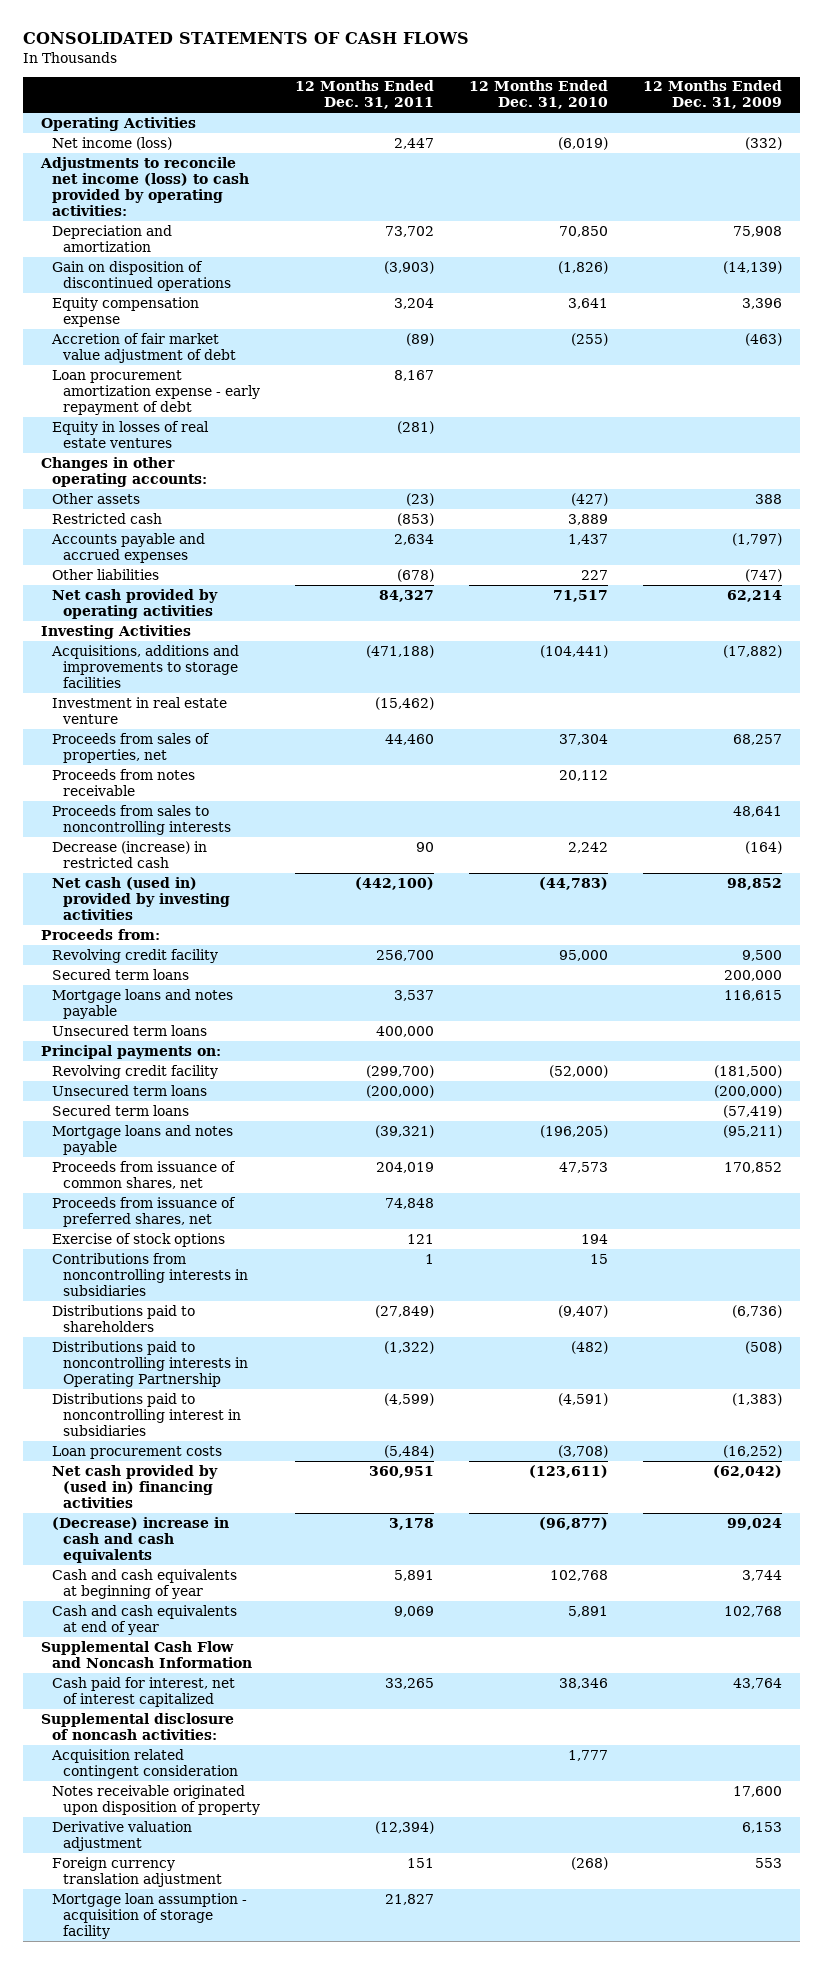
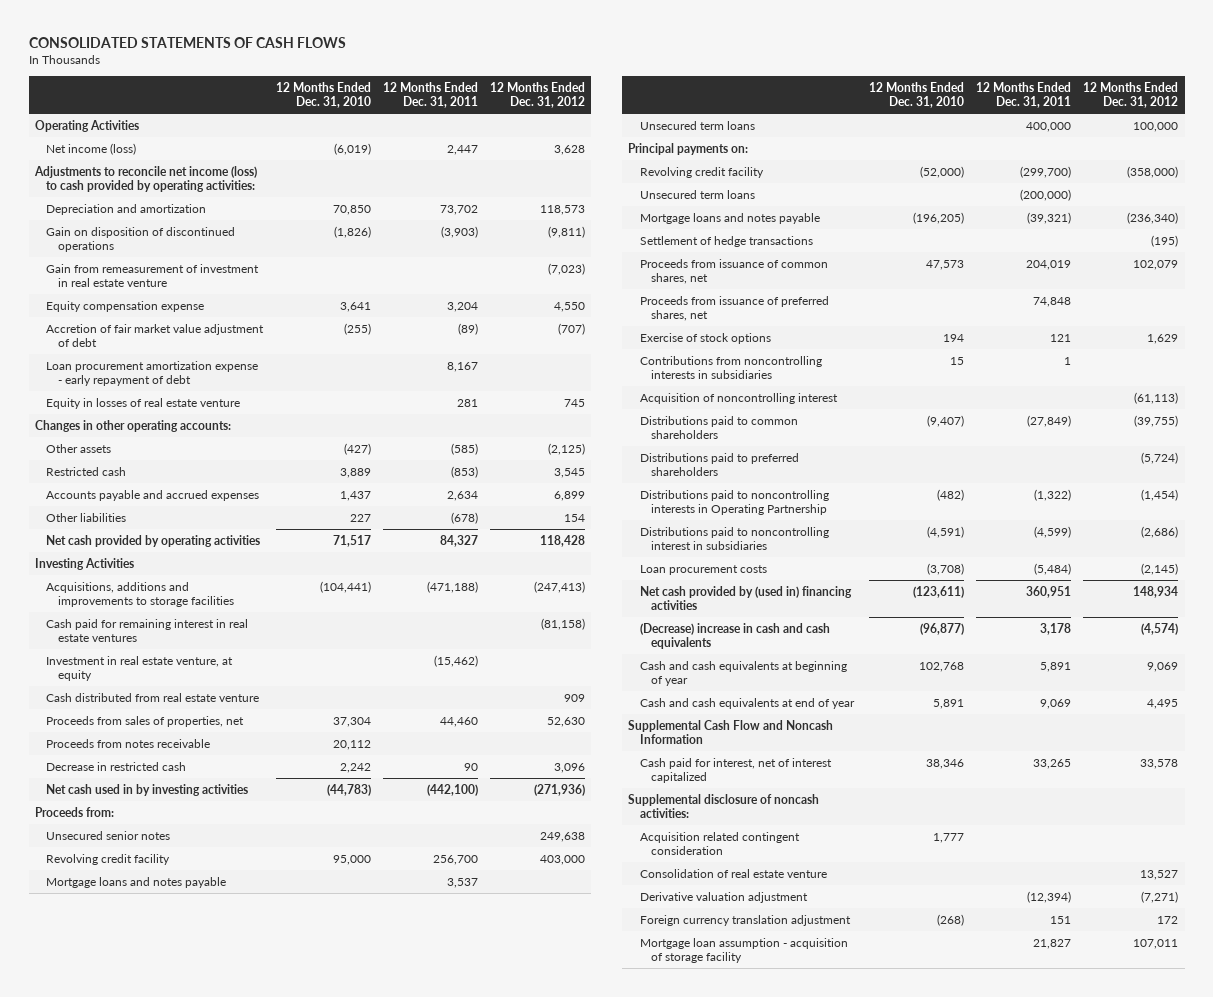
- | 12 Months Ended Dec. 31, 2011 | 12 Months Ended Dec. 31, 2010 | 12 Months Ended Dec. 31, 2009
+ | 12 Months Ended Dec. 31, 2010 | 12 Months Ended Dec. 31, 2011 | 12 Months Ended Dec. 31, 2012
+ Gain from remeasurement of investment in real estate venture | | | (7,023)
- Equity in losses of real estate ventures | (281) | |
+ Equity in losses of real estate venture | | 281 | 745
- Other assets | (23) | (427) | 388
+ Other assets | (427) | (585) | (2,125)
- Investment in real estate venture | (15,462) | |
+ Cash paid for remaining interest in real estate ventures | | | (81,158)
+ Investment in real estate venture, at equity | | (15,462) |
+ Cash distributed from real estate venture | | | 909
- Proceeds from sales to noncontrolling interests | | | 48,641
- Decrease (increase) in restricted cash | 90 | 2,242 | (164)
- Net cash (used in) provided by investing activities | (442,100) | (44,783) | 98,852
+ Decrease in restricted cash | 2,242 | 90 | 3,096
+ Net cash used in by investing activities | (44,783) | (442,100) | (271,936)
+ Unsecured senior notes | | | 249,638
- Secured term loans | | | 200,000
- Secured term loans | | | (57,419)
+ Settlement of hedge transactions | | | (195)
- Distributions paid to shareholders | (27,849) | (9,407) | (6,736)
+ Acquisition of noncontrolling interest | | | (61,113)
+ Distributions paid to common shareholders | (9,407) | (27,849) | (39,755)
+ Distributions paid to preferred shareholders | | | (5,724)
- Notes receivable originated upon disposition of property | | | 17,600
+ Consolidation of real estate venture | | | 13,527

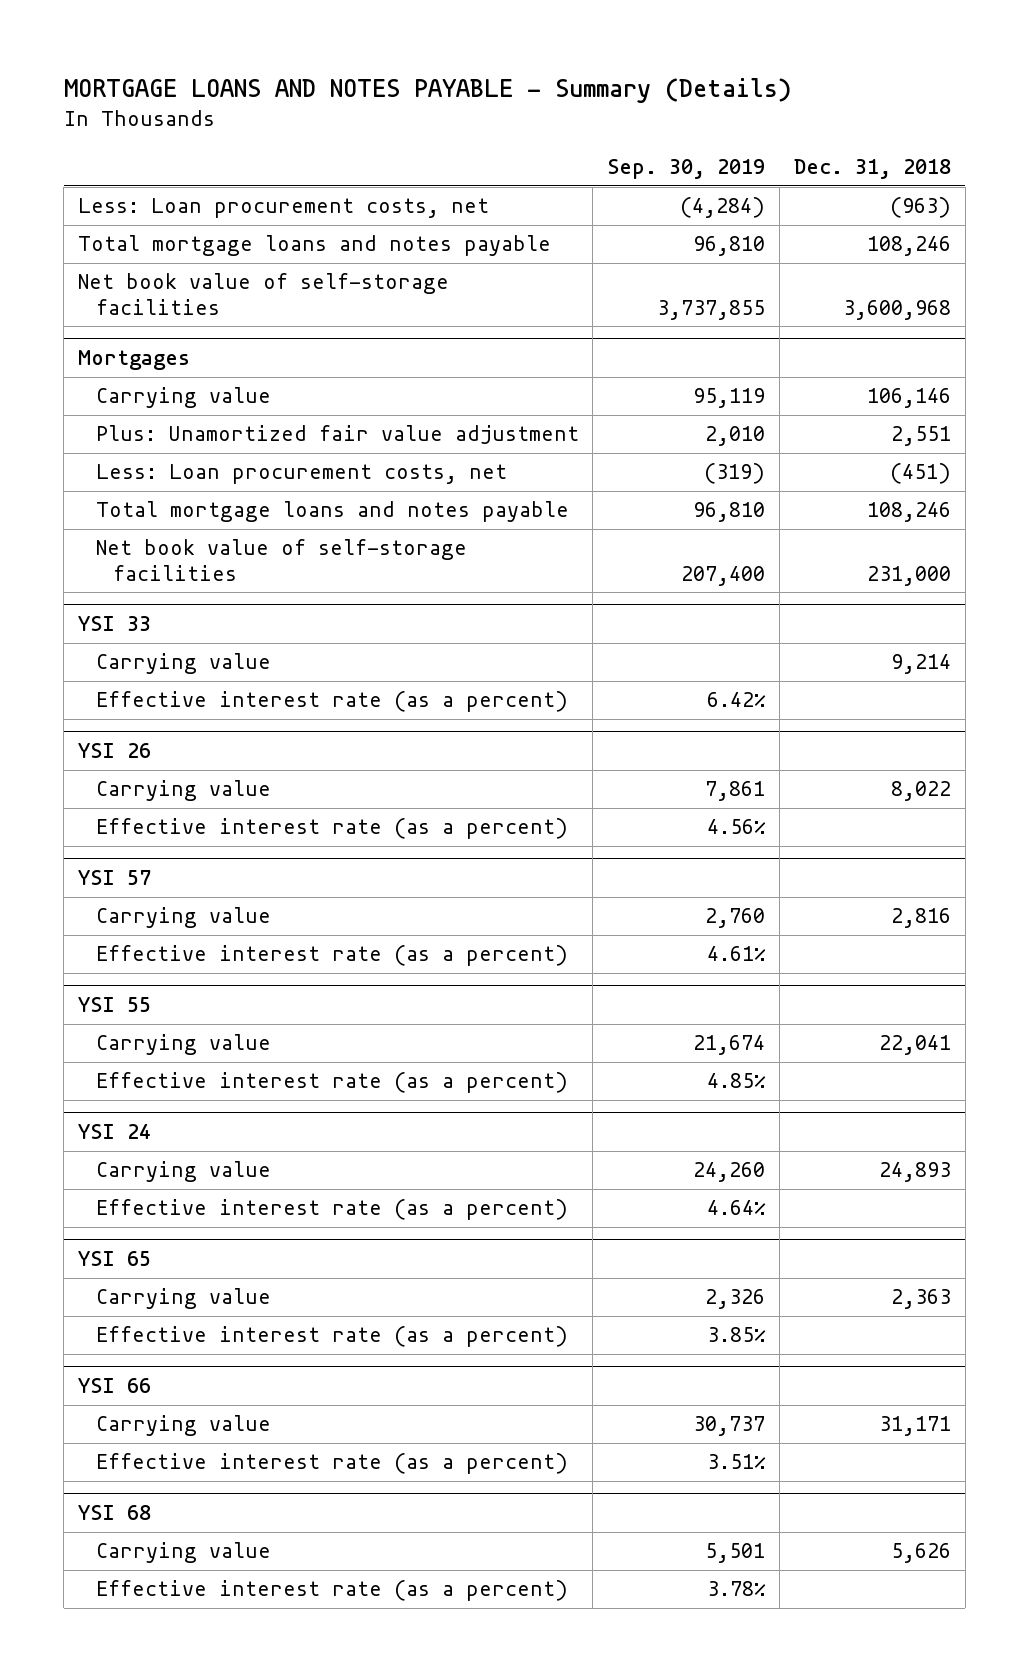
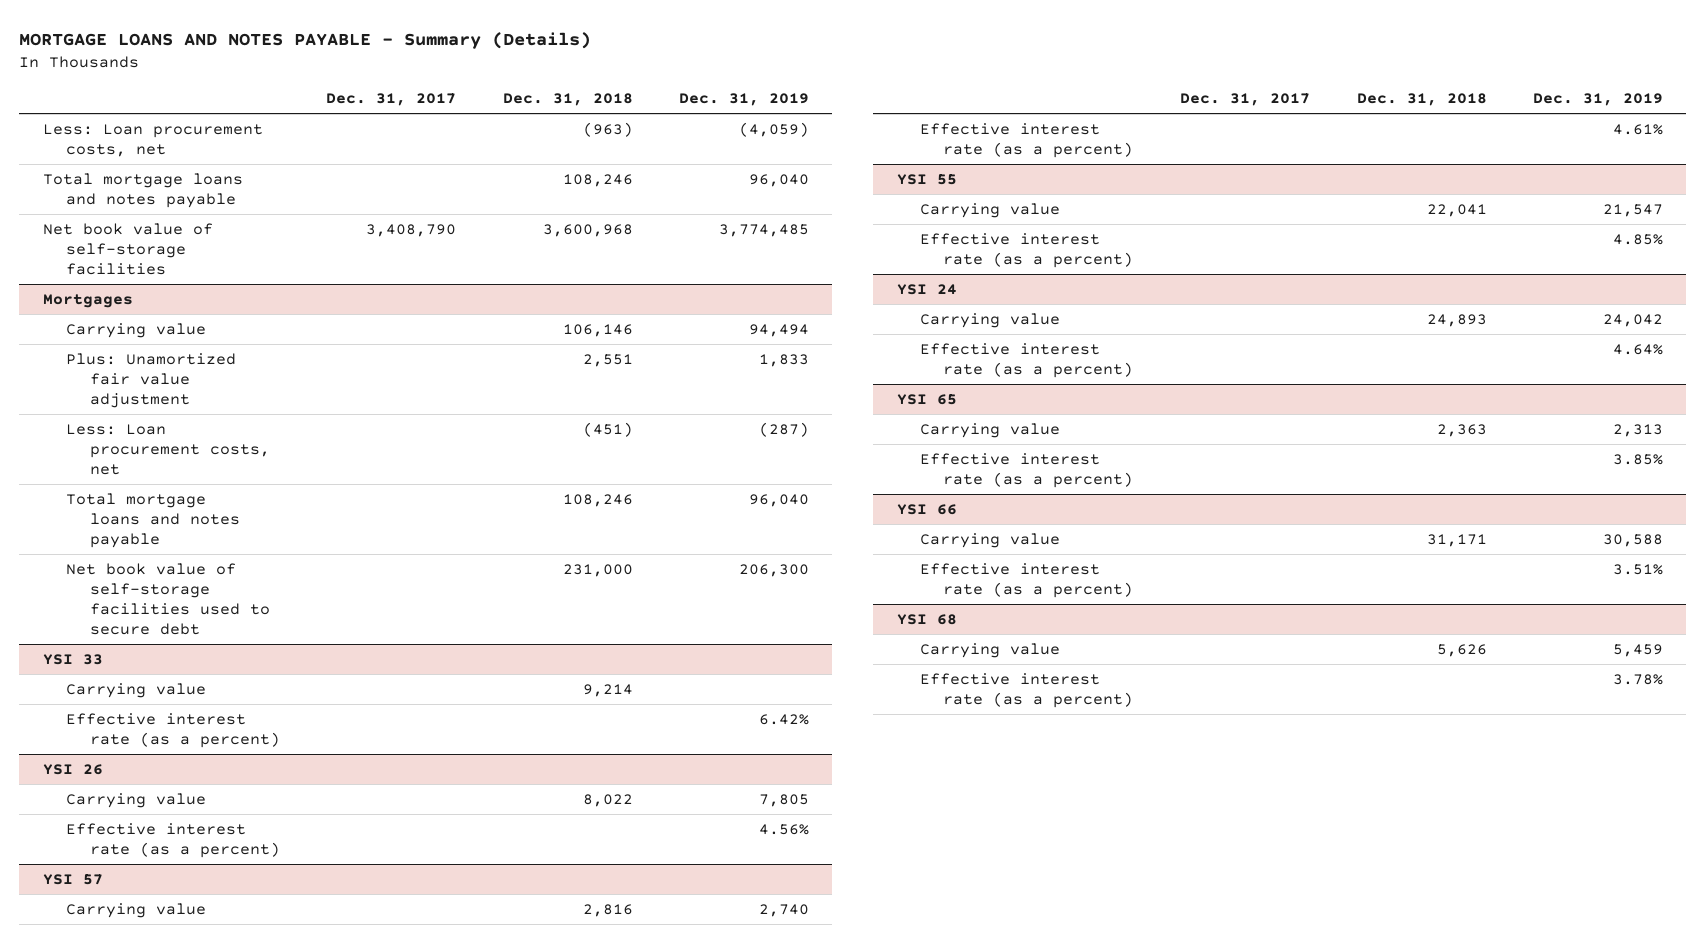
- | Sep. 30, 2019 | Dec. 31, 2018
+ | Dec. 31, 2017 | Dec. 31, 2018 | Dec. 31, 2019
@ Mortgages
- Net book value of self-storage facilities | 207,400 | 231,000
+ Net book value of self-storage facilities used to secure debt | | 231,000 | 206,300

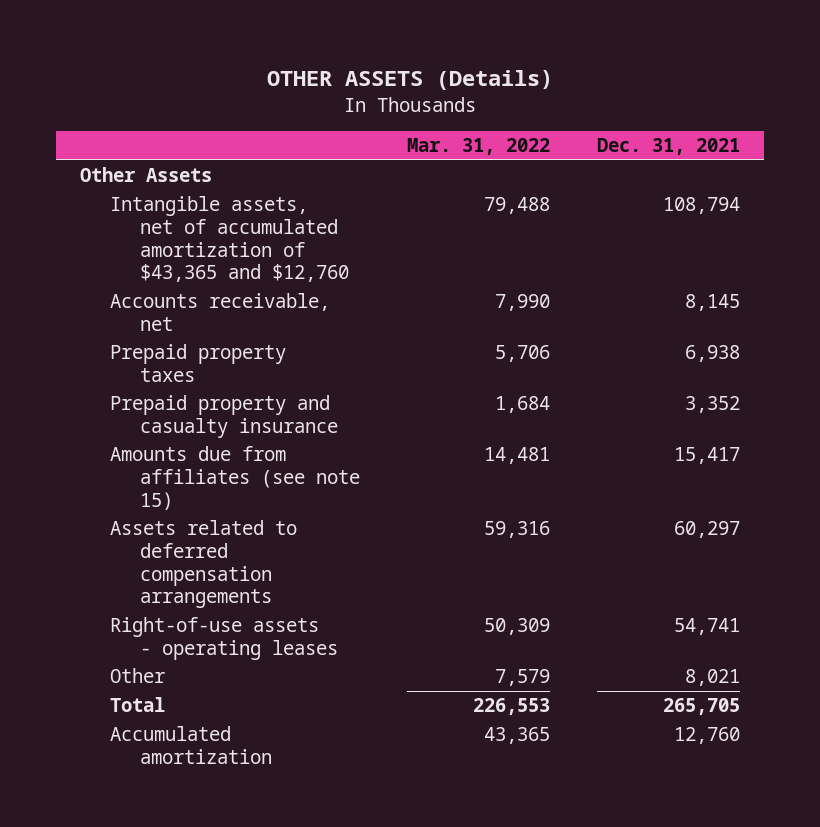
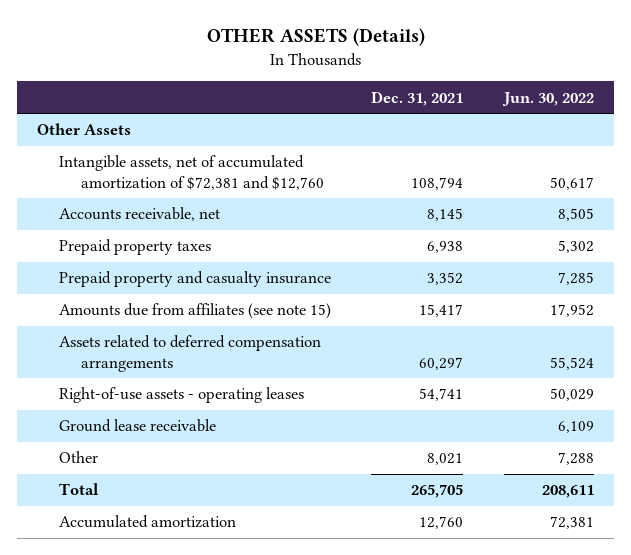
- | Mar. 31, 2022 | Dec. 31, 2021
+ | Dec. 31, 2021 | Jun. 30, 2022
- Intangible assets, net of accumulated amortization of $43,365 and $12,760 | 79,488 | 108,794
+ Intangible assets, net of accumulated amortization of $72,381 and $12,760 | 108,794 | 50,617
+ Ground lease receivable | | 6,109

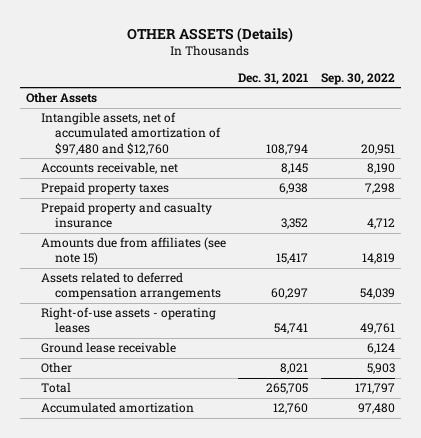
- | Dec. 31, 2021 | Jun. 30, 2022
+ | Dec. 31, 2021 | Sep. 30, 2022
- Intangible assets, net of accumulated amortization of $72,381 and $12,760 | 108,794 | 50,617
+ Intangible assets, net of accumulated amortization of $97,480 and $12,760 | 108,794 | 20,951

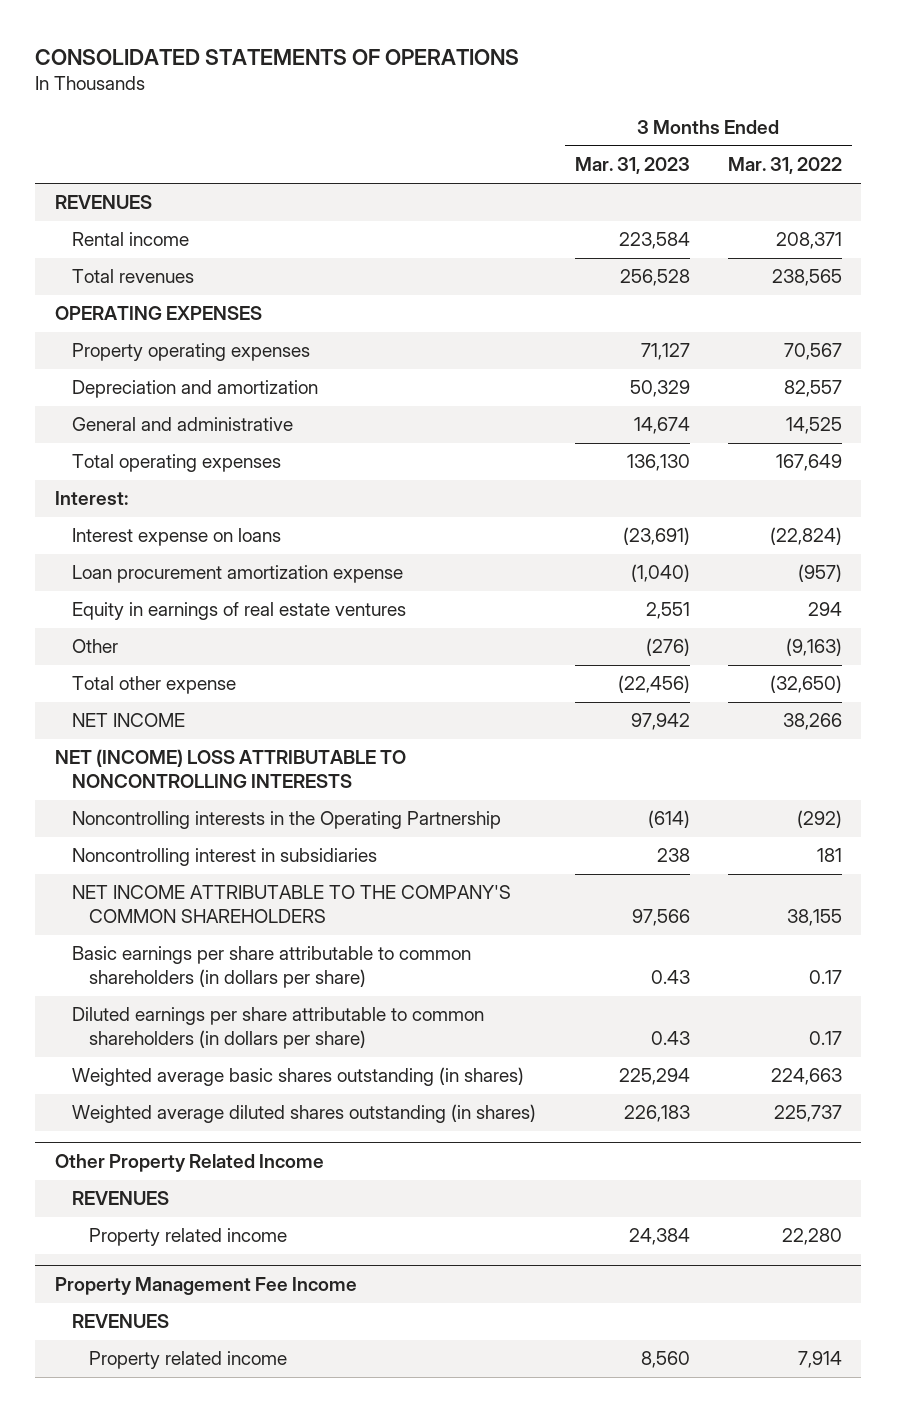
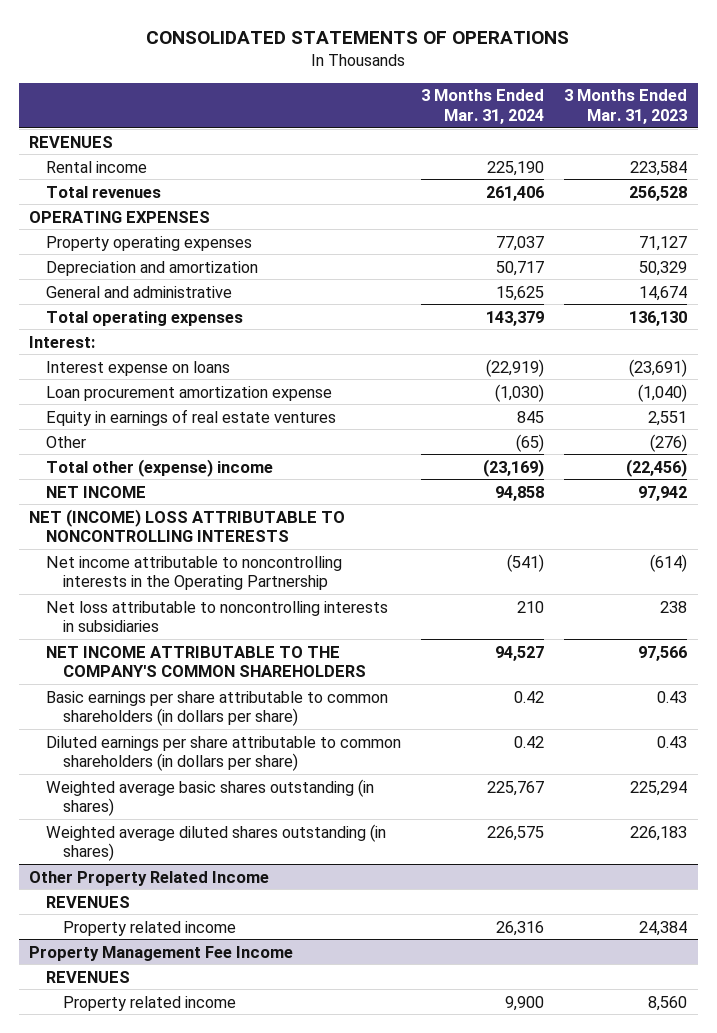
- | 3 Months Ended Mar. 31, 2023 | 3 Months Ended Mar. 31, 2022
+ | 3 Months Ended Mar. 31, 2024 | 3 Months Ended Mar. 31, 2023
- Total other expense | (22,456) | (32,650)
+ Total other (expense) income | (23,169) | (22,456)
- Noncontrolling interests in the Operating Partnership | (614) | (292)
- Noncontrolling interest in subsidiaries | 238 | 181
+ Net income attributable to noncontrolling interests in the Operating Partnership | (541) | (614)
+ Net loss attributable to noncontrolling interests in subsidiaries | 210 | 238

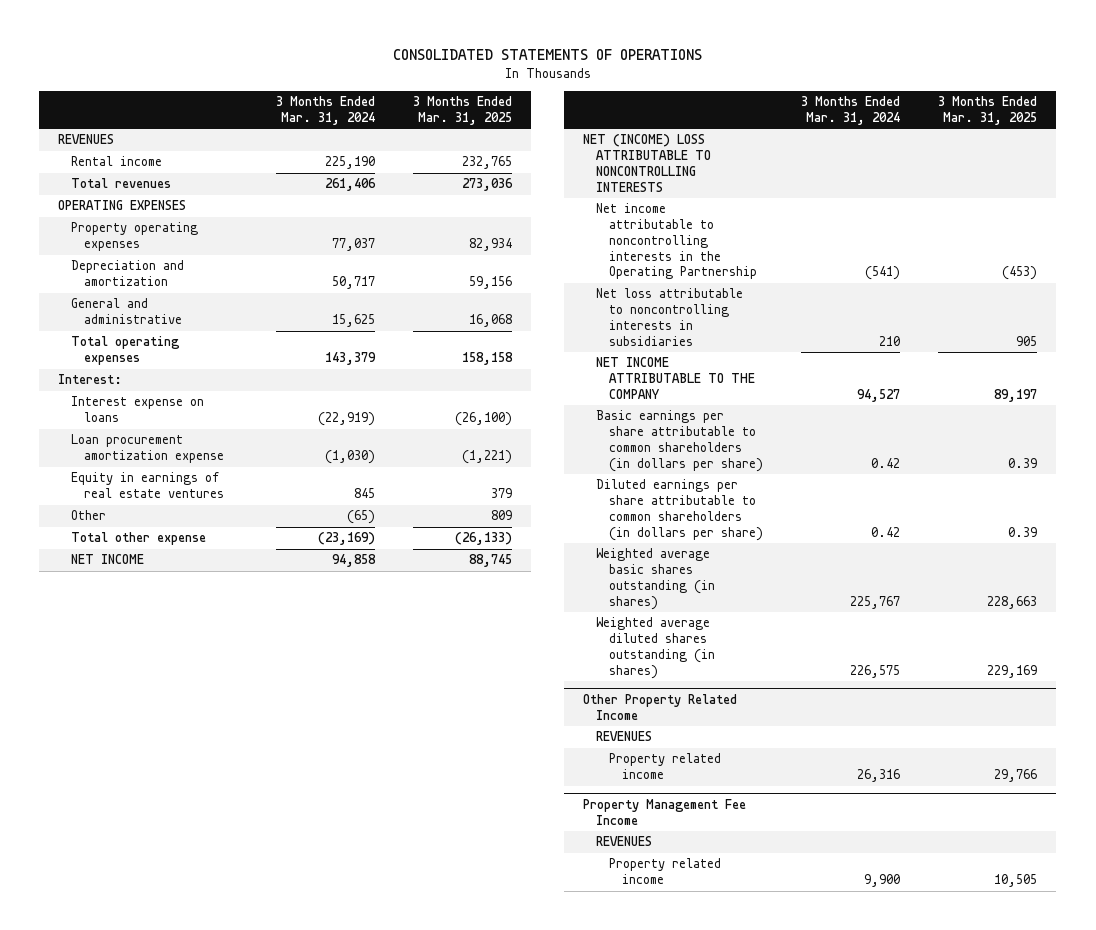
- | 3 Months Ended Mar. 31, 2024 | 3 Months Ended Mar. 31, 2023
+ | 3 Months Ended Mar. 31, 2024 | 3 Months Ended Mar. 31, 2025
- Total other (expense) income | (23,169) | (22,456)
+ Total other expense | (23,169) | (26,133)
- NET INCOME ATTRIBUTABLE TO THE COMPANY'S COMMON SHAREHOLDERS | 94,527 | 97,566
+ NET INCOME ATTRIBUTABLE TO THE COMPANY | 94,527 | 89,197

